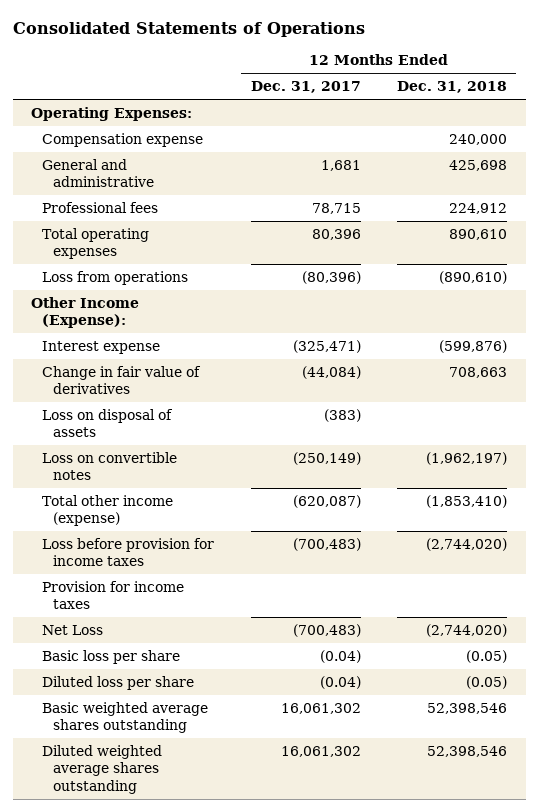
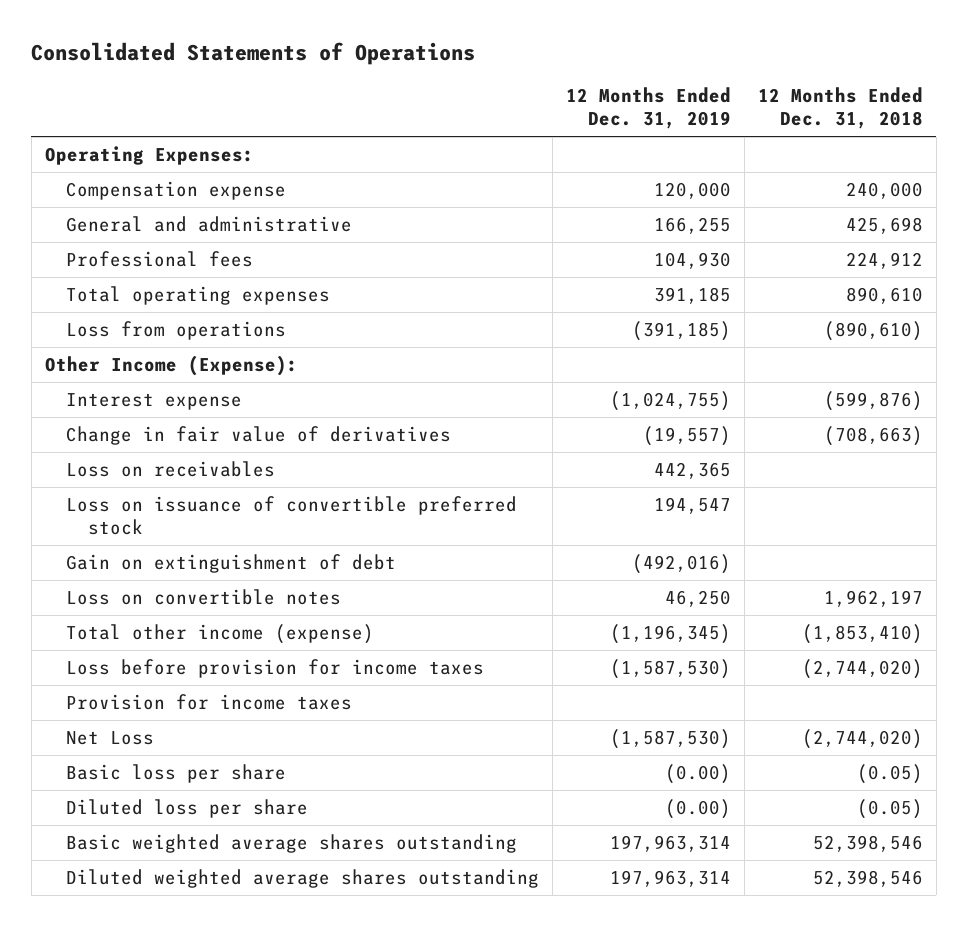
- | 12 Months Ended Dec. 31, 2017 | 12 Months Ended Dec. 31, 2018
+ | 12 Months Ended Dec. 31, 2019 | 12 Months Ended Dec. 31, 2018
- Change in fair value of derivatives | (44,084) | 708,663
- Loss on disposal of assets | (383) |
- Loss on convertible notes | (250,149) | (1,962,197)
+ Change in fair value of derivatives | (19,557) | (708,663)
+ Loss on receivables | 442,365 |
+ Loss on issuance of convertible preferred stock | 194,547 |
+ Gain on extinguishment of debt | (492,016) |
+ Loss on convertible notes | 46,250 | 1,962,197

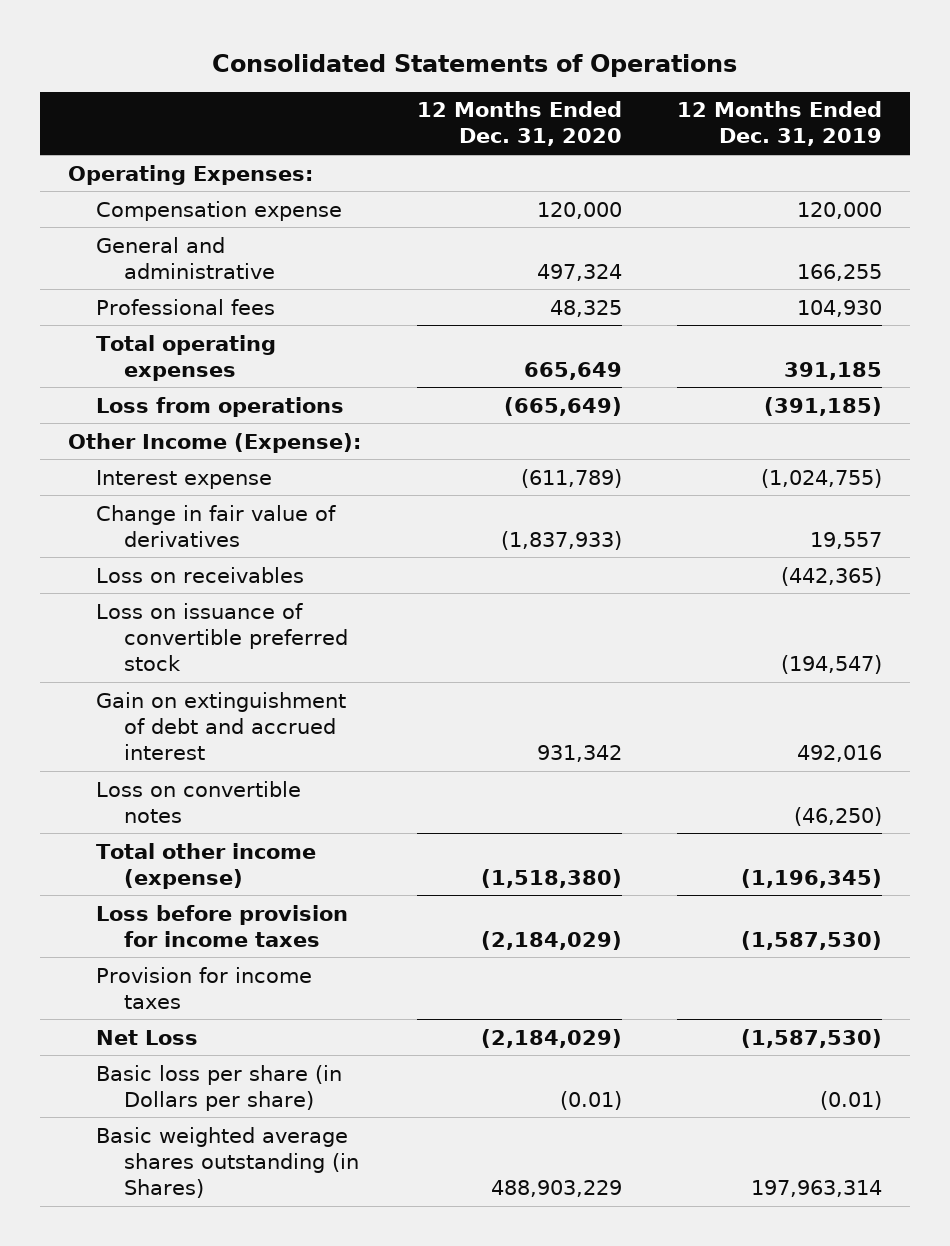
- | 12 Months Ended Dec. 31, 2019 | 12 Months Ended Dec. 31, 2018
+ | 12 Months Ended Dec. 31, 2020 | 12 Months Ended Dec. 31, 2019
- Change in fair value of derivatives | (19,557) | (708,663)
- Loss on receivables | 442,365 |
- Loss on issuance of convertible preferred stock | 194,547 |
- Gain on extinguishment of debt | (492,016) |
- Loss on convertible notes | 46,250 | 1,962,197
+ Change in fair value of derivatives | (1,837,933) | 19,557
+ Loss on receivables | | (442,365)
+ Loss on issuance of convertible preferred stock | | (194,547)
+ Gain on extinguishment of debt and accrued interest | 931,342 | 492,016
+ Loss on convertible notes | | (46,250)
- Basic loss per share | (0.00) | (0.05)
- Diluted loss per share | (0.00) | (0.05)
- Basic weighted average shares outstanding | 197,963,314 | 52,398,546
- Diluted weighted average shares outstanding | 197,963,314 | 52,398,546
+ Basic loss per share (in Dollars per share) | (0.01) | (0.01)
+ Basic weighted average shares outstanding (in Shares) | 488,903,229 | 197,963,314

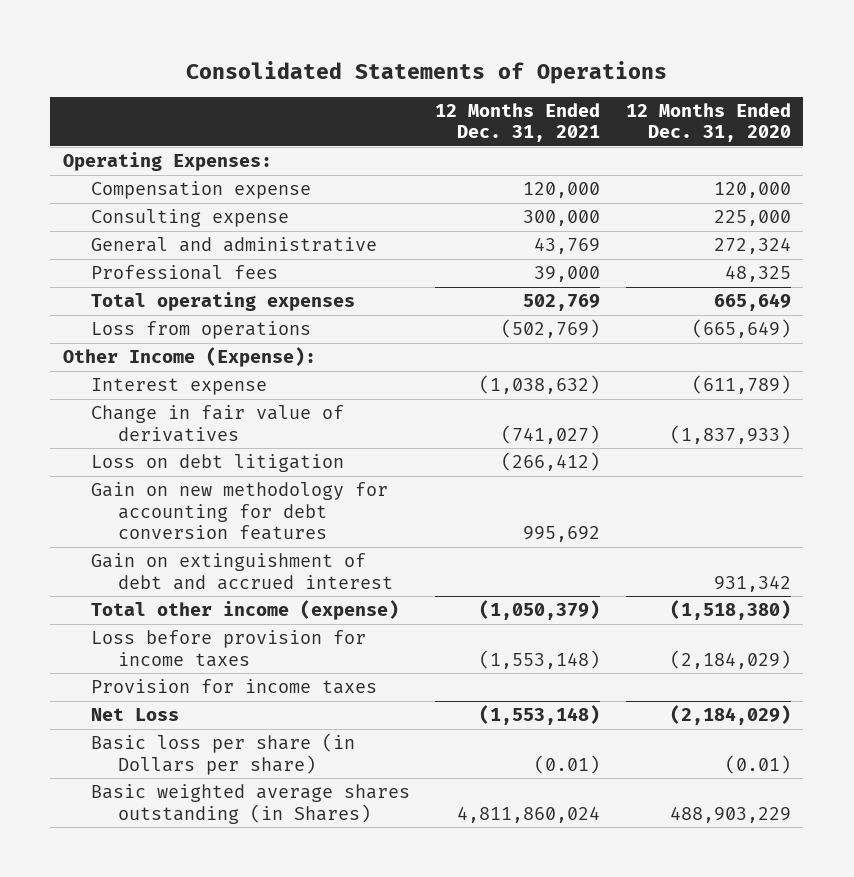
- | 12 Months Ended Dec. 31, 2020 | 12 Months Ended Dec. 31, 2019
+ | 12 Months Ended Dec. 31, 2021 | 12 Months Ended Dec. 31, 2020
- General and administrative | 497,324 | 166,255
+ Consulting expense | 300,000 | 225,000
+ General and administrative | 43,769 | 272,324
- Loss on receivables | | (442,365)
- Loss on issuance of convertible preferred stock | | (194,547)
+ Loss on debt litigation | (266,412) |
+ Gain on new methodology for accounting for debt conversion features | 995,692 |
- Loss on convertible notes | | (46,250)

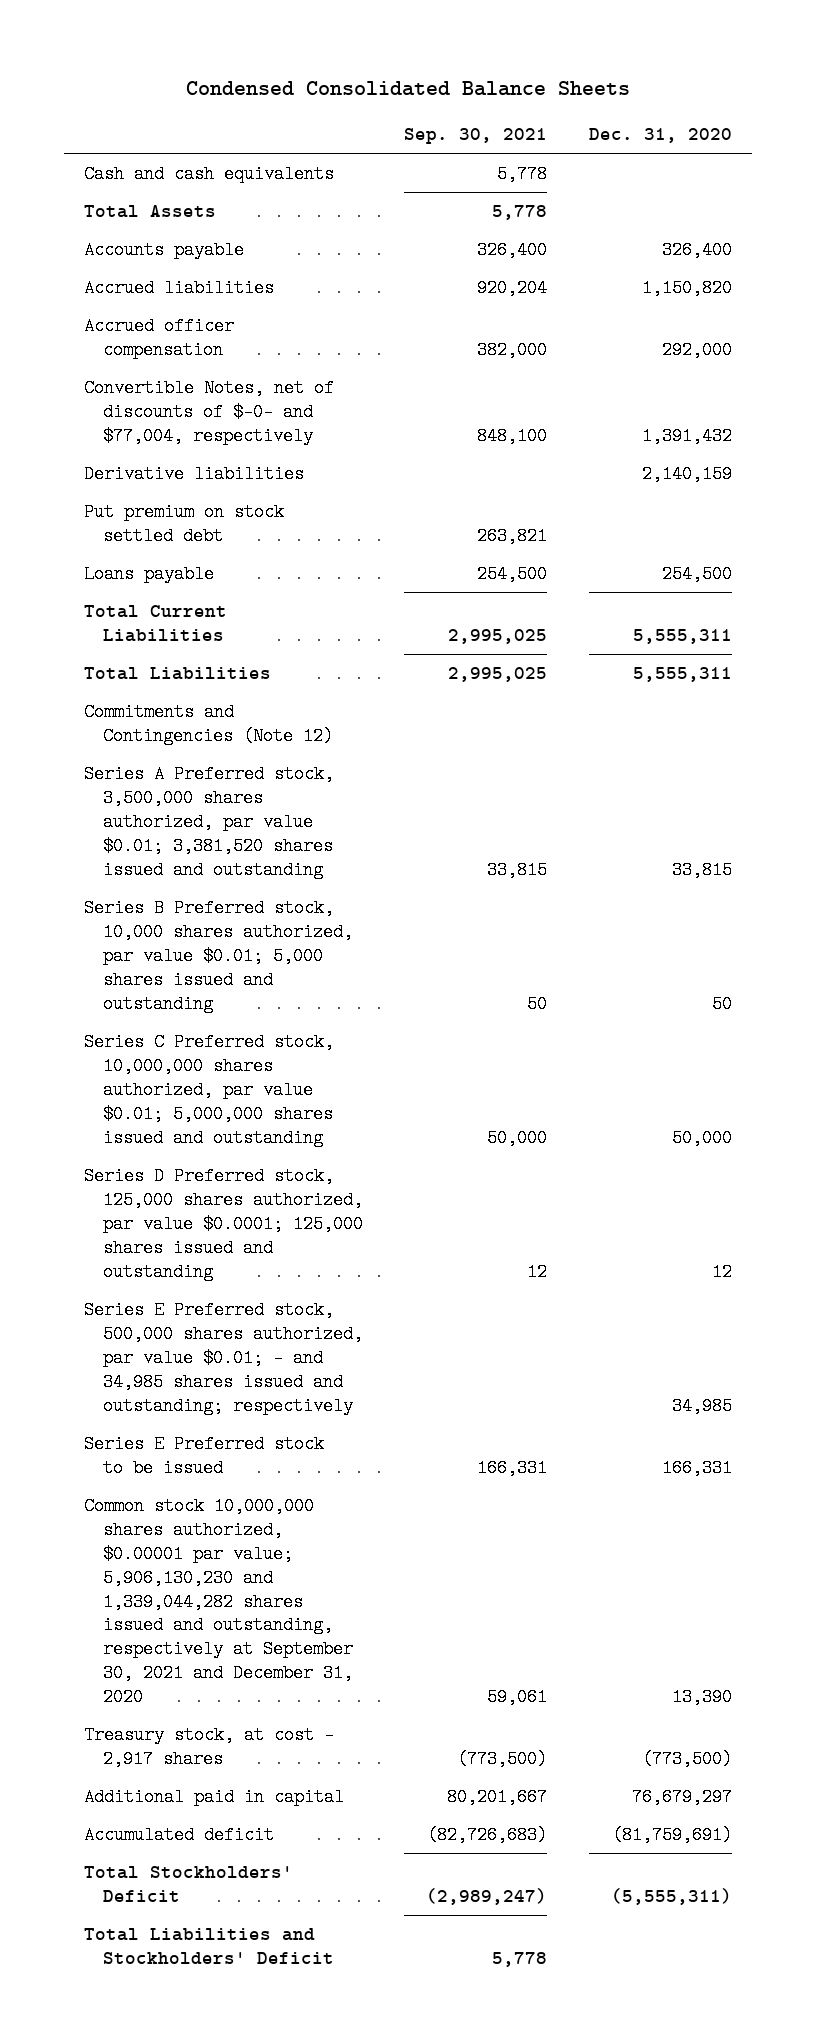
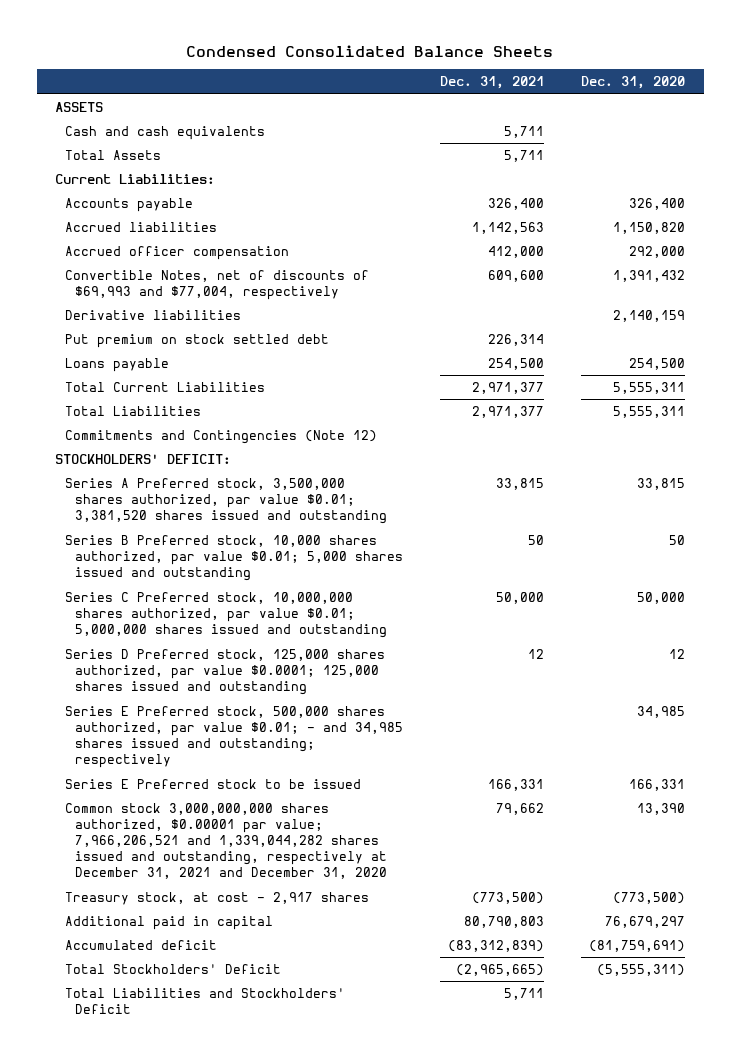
- | Sep. 30, 2021 | Dec. 31, 2020
+ | Dec. 31, 2021 | Dec. 31, 2020
+ ASSETS
+ Current Liabilities:
- Convertible Notes, net of discounts of $-0- and $77,004, respectively | 848,100 | 1,391,432
+ Convertible Notes, net of discounts of $69,993 and $77,004, respectively | 609,600 | 1,391,432
+ STOCKHOLDERS' DEFICIT:
- Common stock 10,000,000 shares authorized, $0.00001 par value; 5,906,130,230 and 1,339,044,282 shares issued and outstanding, respectively at September 30, 2021 and December 31, 2020 | 59,061 | 13,390
+ Common stock 3,000,000,000 shares authorized, $0.00001 par value; 7,966,206,521 and 1,339,044,282 shares issued and outstanding, respectively at December 31, 2021 and December 31, 2020 | 79,662 | 13,390

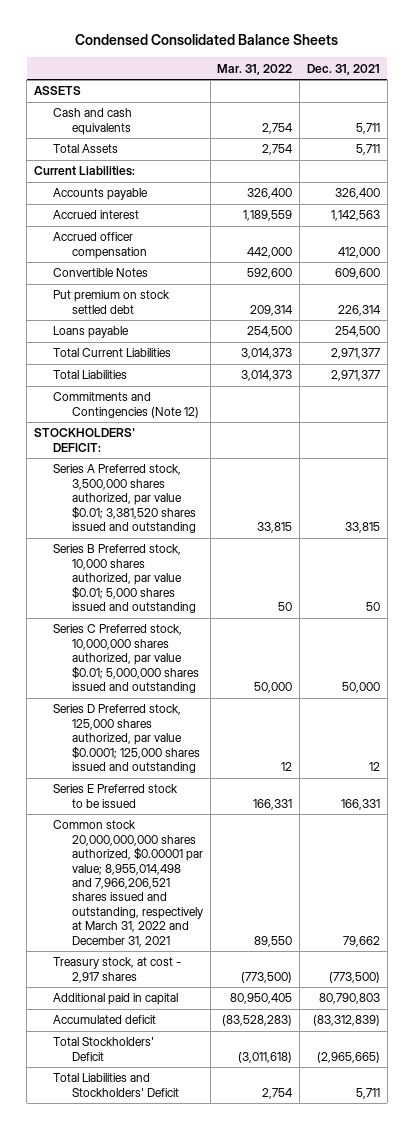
- | Dec. 31, 2021 | Dec. 31, 2020
+ | Mar. 31, 2022 | Dec. 31, 2021
- Accrued liabilities | 1,142,563 | 1,150,820
+ Accrued interest | 1,189,559 | 1,142,563
- Convertible Notes, net of discounts of $69,993 and $77,004, respectively | 609,600 | 1,391,432
- Derivative liabilities | | 2,140,159
+ Convertible Notes | 592,600 | 609,600
- Series E Preferred stock, 500,000 shares authorized, par value $0.01; - and 34,985 shares issued and outstanding; respectively | | 34,985
- Common stock 3,000,000,000 shares authorized, $0.00001 par value; 7,966,206,521 and 1,339,044,282 shares issued and outstanding, respectively at December 31, 2021 and December 31, 2020 | 79,662 | 13,390
+ Common stock 20,000,000,000 shares authorized, $0.00001 par value; 8,955,014,498 and 7,966,206,521 shares issued and outstanding, respectively at March 31, 2022 and December 31, 2021 | 89,550 | 79,662

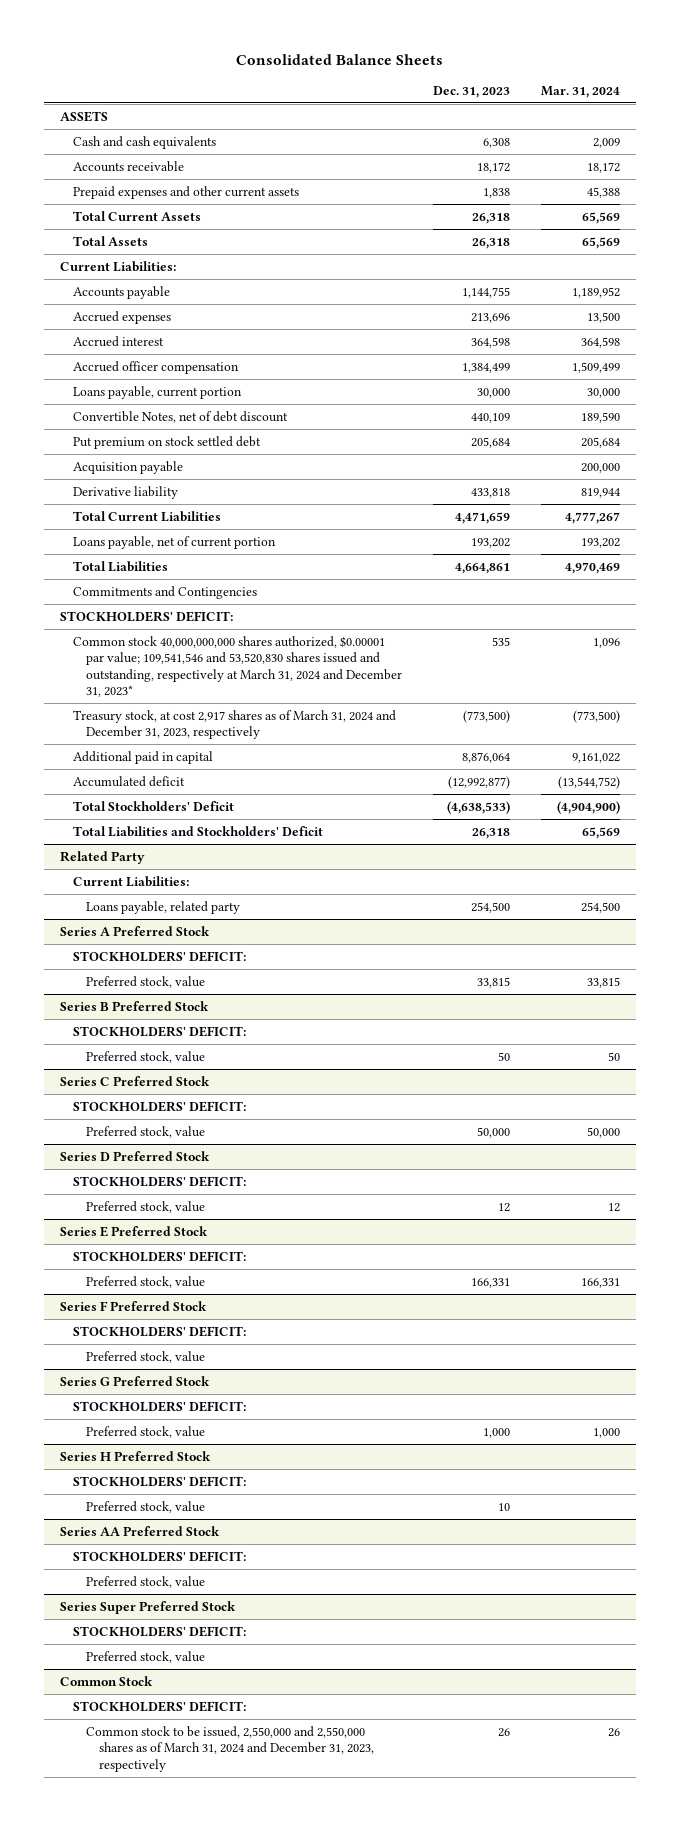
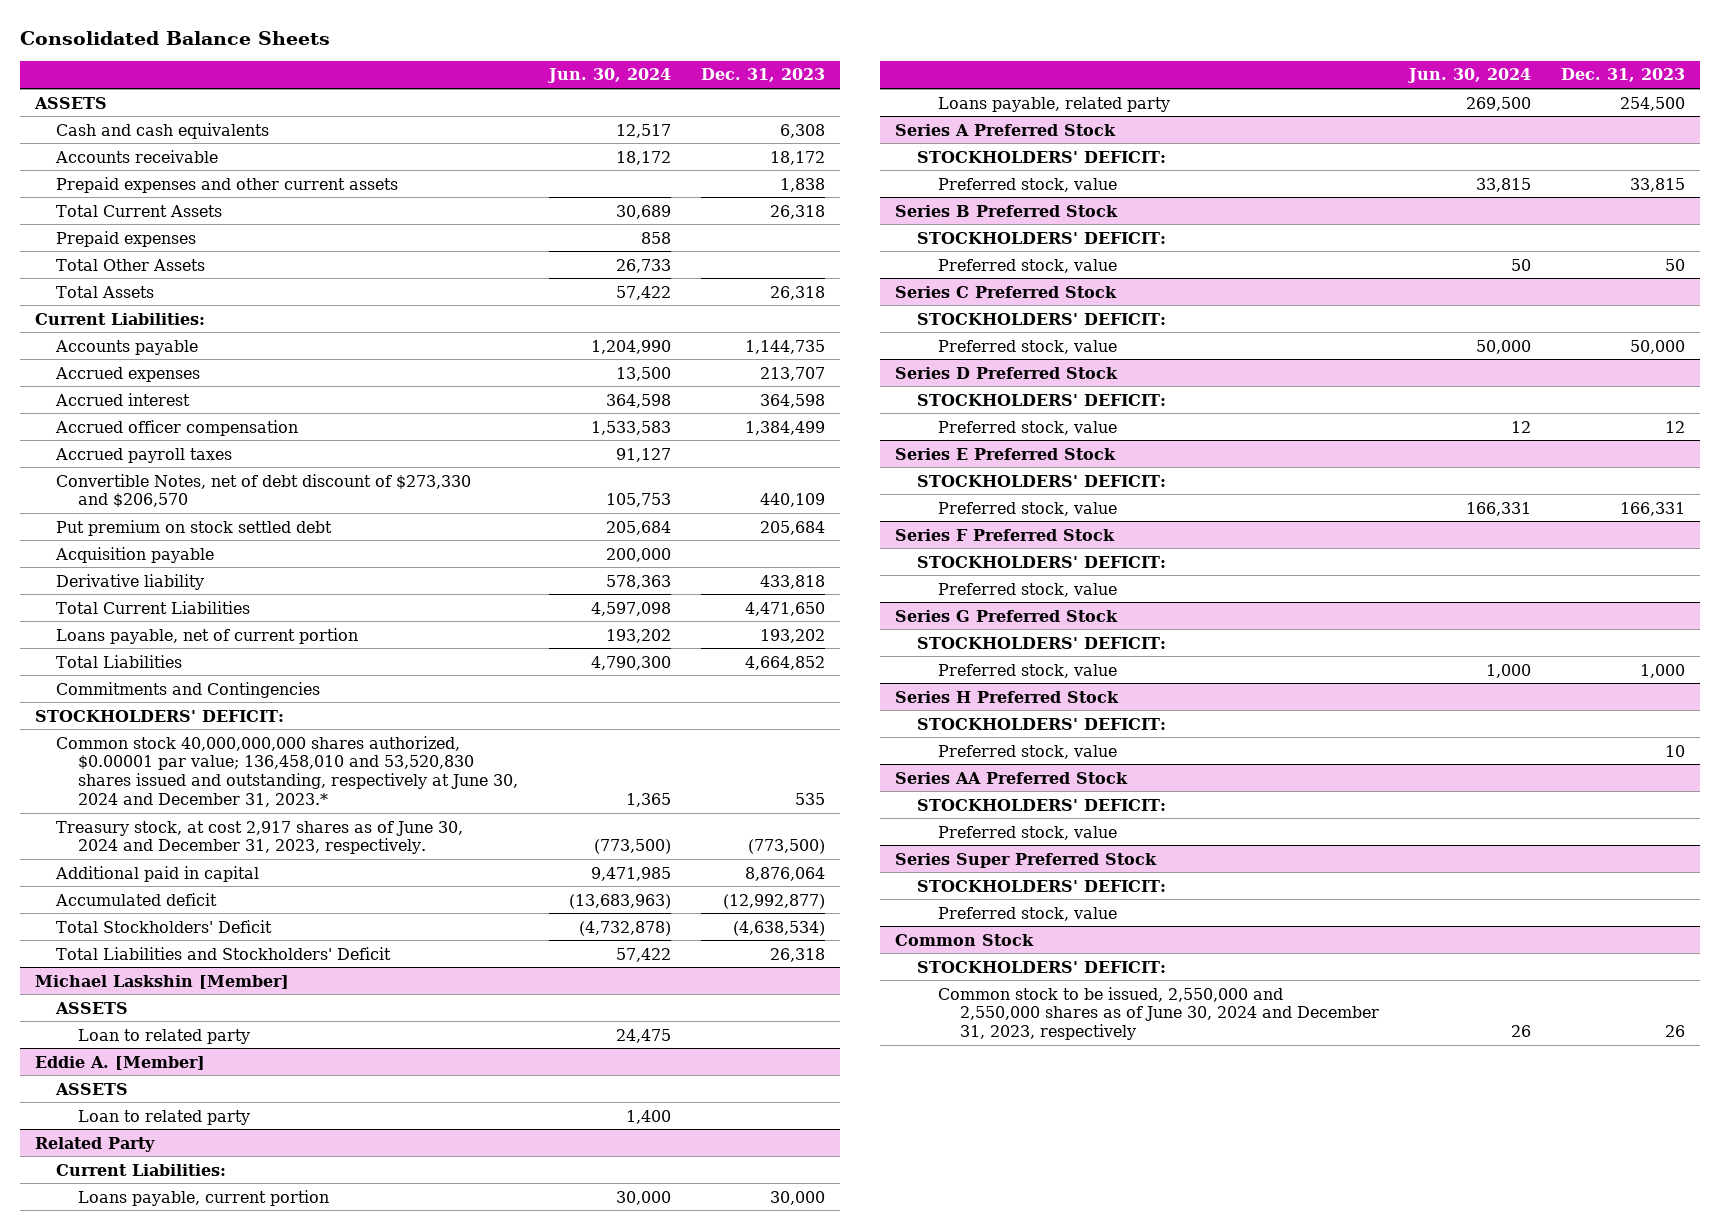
- | Dec. 31, 2023 | Mar. 31, 2024
+ | Jun. 30, 2024 | Dec. 31, 2023
+ Prepaid expenses | 858 |
+ Total Other Assets | 26,733 |
- Accounts payable | 1,144,755 | 1,189,952
- Accrued expenses | 213,696 | 13,500
+ Accounts payable | 1,204,990 | 1,144,735
+ Accrued expenses | 13,500 | 213,707
- Loans payable, current portion | 30,000 | 30,000
- Convertible Notes, net of debt discount | 440,109 | 189,590
+ Accrued payroll taxes | 91,127 |
+ Convertible Notes, net of debt discount of $273,330 and $206,570 | 105,753 | 440,109
- Total Current Liabilities | 4,471,659 | 4,777,267
+ Total Current Liabilities | 4,597,098 | 4,471,650
- Total Liabilities | 4,664,861 | 4,970,469
+ Total Liabilities | 4,790,300 | 4,664,852
- Common stock 40,000,000,000 shares authorized, $0.00001 par value; 109,541,546 and 53,520,830 shares issued and outstanding, respectively at March 31, 2024 and December 31, 2023* | 535 | 1,096
- Treasury stock, at cost 2,917 shares as of March 31, 2024 and December 31, 2023, respectively | (773,500) | (773,500)
+ Common stock 40,000,000,000 shares authorized, $0.00001 par value; 136,458,010 and 53,520,830 shares issued and outstanding, respectively at June 30, 2024 and December 31, 2023.* | 1,365 | 535
+ Treasury stock, at cost 2,917 shares as of June 30, 2024 and December 31, 2023, respectively. | (773,500) | (773,500)
- Total Stockholders' Deficit | (4,638,533) | (4,904,900)
+ Total Stockholders' Deficit | (4,732,878) | (4,638,534)
+ Michael Laskshin [Member]
+ ASSETS
+ Loan to related party | 24,475 |
+ Eddie A. [Member]
+ ASSETS
+ Loan to related party | 1,400 |
@ Related Party
+ Loans payable, current portion | 30,000 | 30,000
@ Common Stock
- Common stock to be issued, 2,550,000 and 2,550,000 shares as of March 31, 2024 and December 31, 2023, respectively | 26 | 26
+ Common stock to be issued, 2,550,000 and 2,550,000 shares as of June 30, 2024 and December 31, 2023, respectively | 26 | 26

